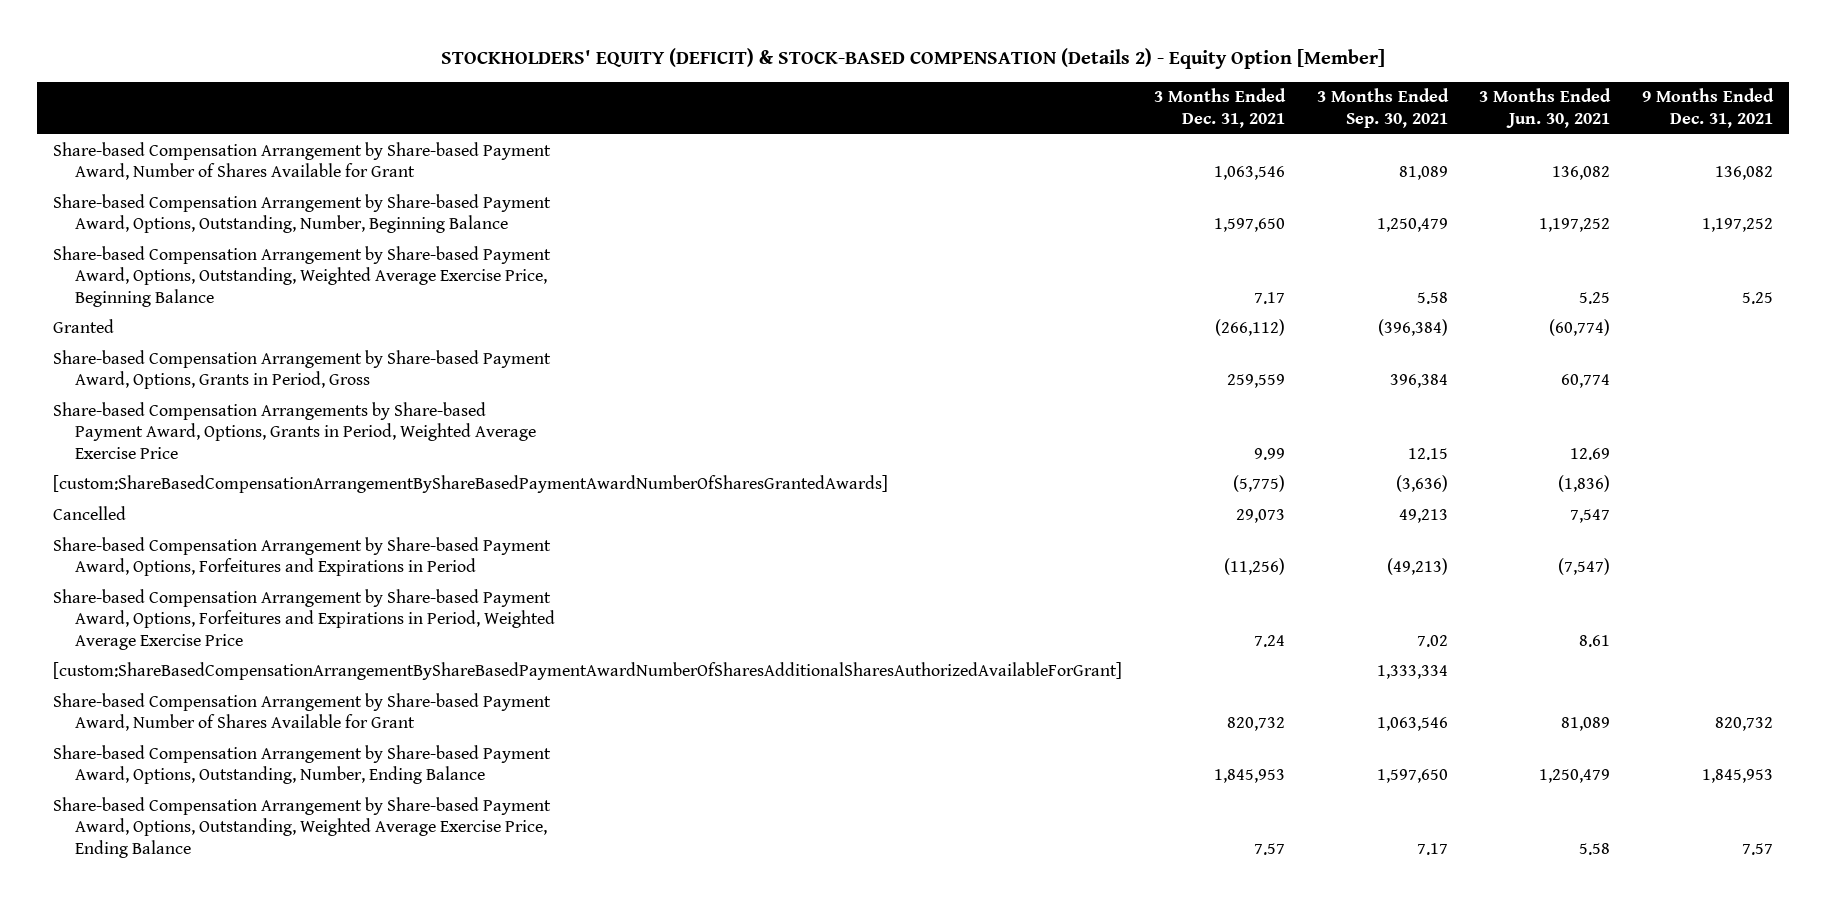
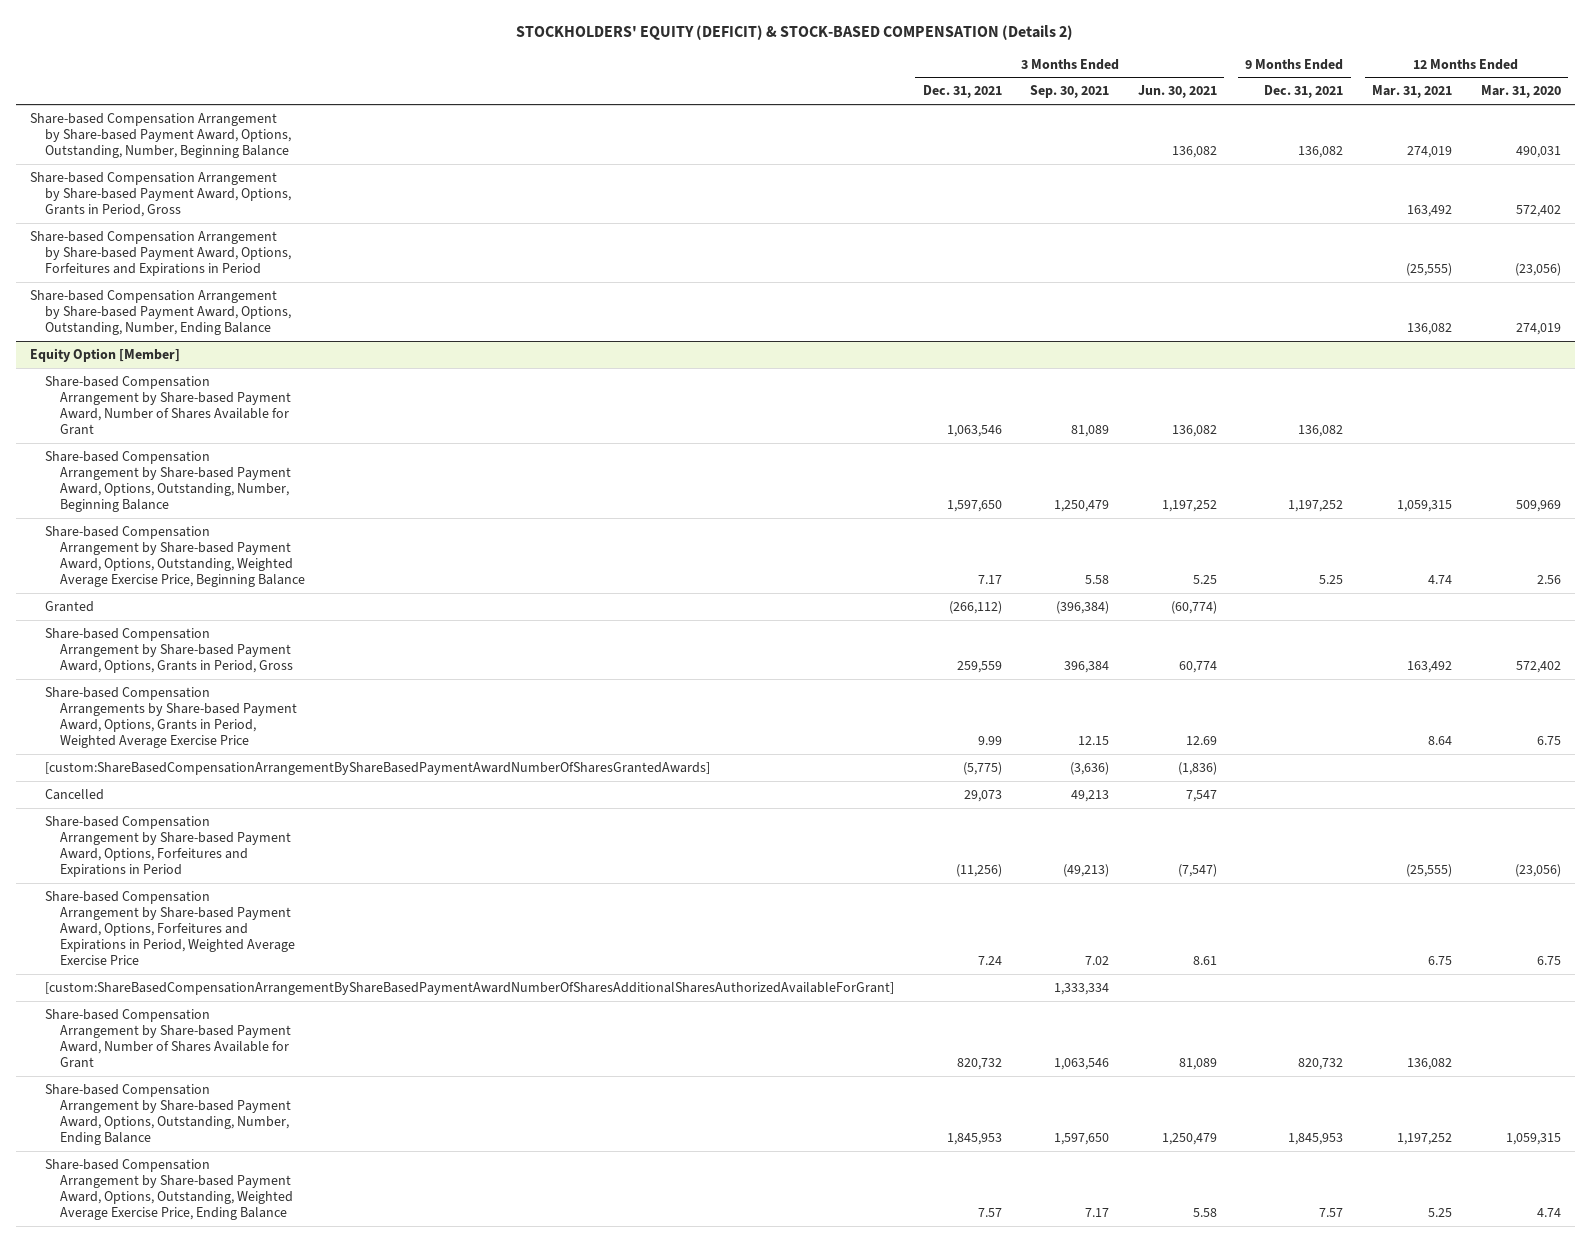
- STOCKHOLDERS' EQUITY (DEFICIT) & STOCK-BASED COMPENSATION (Details 2) - Equity Option [Member]
+ STOCKHOLDERS' EQUITY (DEFICIT) & STOCK-BASED COMPENSATION (Details 2)
- | 3 Months Ended Dec. 31, 2021 | 3 Months Ended Sep. 30, 2021 | 3 Months Ended Jun. 30, 2021 | 9 Months Ended Dec. 31, 2021
+ | 3 Months Ended Dec. 31, 2021 | 3 Months Ended Sep. 30, 2021 | 3 Months Ended Jun. 30, 2021 | 9 Months Ended Dec. 31, 2021 | 12 Months Ended Mar. 31, 2021 | 12 Months Ended Mar. 31, 2020
+ Share-based Compensation Arrangement by Share-based Payment Award, Options, Outstanding, Number, Beginning Balance | | | 136,082 | 136,082 | 274,019 | 490,031
+ Share-based Compensation Arrangement by Share-based Payment Award, Options, Grants in Period, Gross | | | | | 163,492 | 572,402
+ Share-based Compensation Arrangement by Share-based Payment Award, Options, Forfeitures and Expirations in Period | | | | | (25,555) | (23,056)
+ Share-based Compensation Arrangement by Share-based Payment Award, Options, Outstanding, Number, Ending Balance | | | | | 136,082 | 274,019
+ Equity Option [Member]

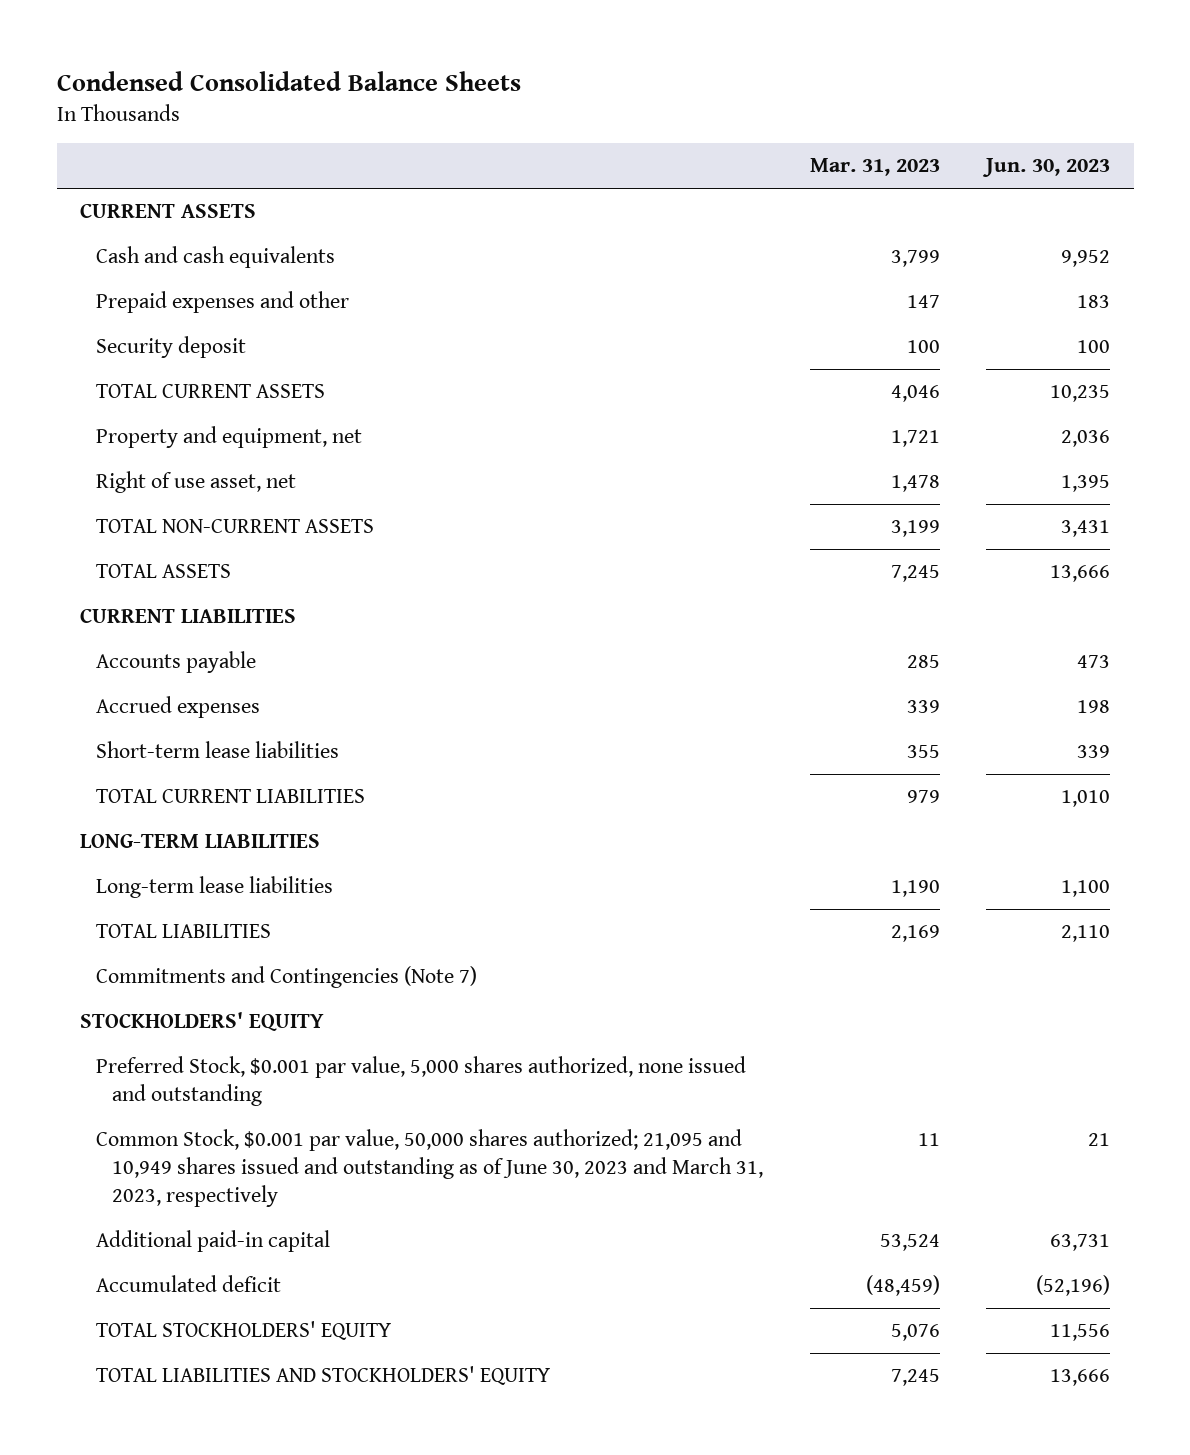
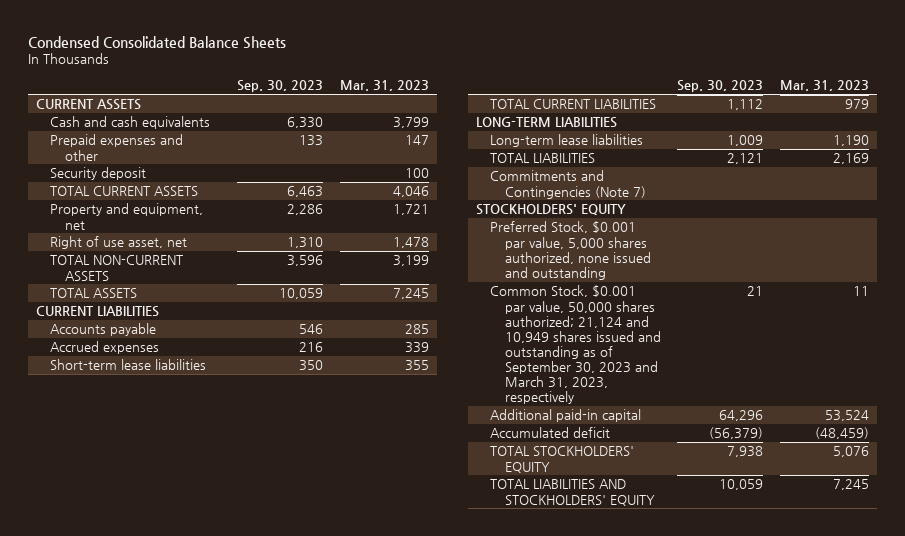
- | Mar. 31, 2023 | Jun. 30, 2023
+ | Sep. 30, 2023 | Mar. 31, 2023
- Common Stock, $0.001 par value, 50,000 shares authorized; 21,095 and 10,949 shares issued and outstanding as of June 30, 2023 and March 31, 2023, respectively | 11 | 21
+ Common Stock, $0.001 par value, 50,000 shares authorized; 21,124 and 10,949 shares issued and outstanding as of September 30, 2023 and March 31, 2023, respectively | 21 | 11

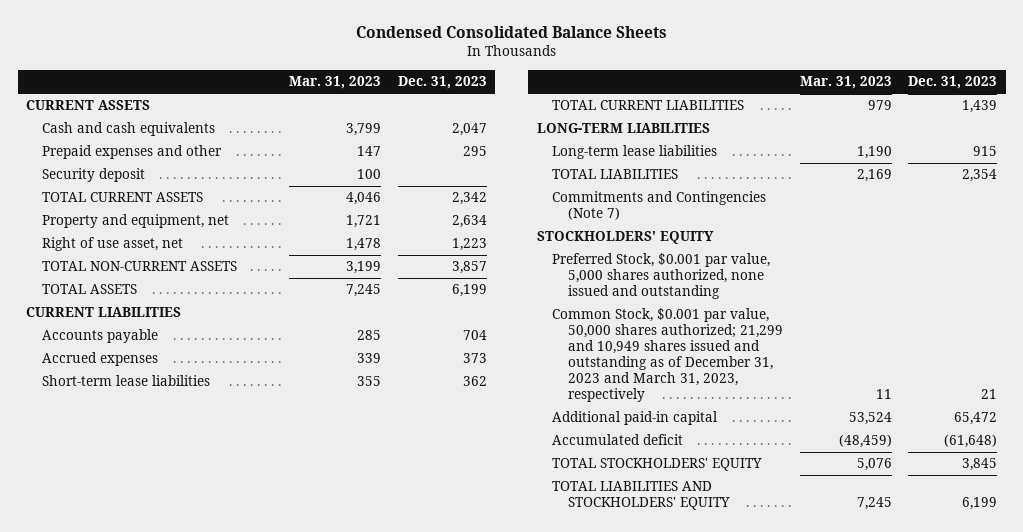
- | Sep. 30, 2023 | Mar. 31, 2023
+ | Mar. 31, 2023 | Dec. 31, 2023
- Common Stock, $0.001 par value, 50,000 shares authorized; 21,124 and 10,949 shares issued and outstanding as of September 30, 2023 and March 31, 2023, respectively | 21 | 11
+ Common Stock, $0.001 par value, 50,000 shares authorized; 21,299 and 10,949 shares issued and outstanding as of December 31, 2023 and March 31, 2023, respectively | 11 | 21

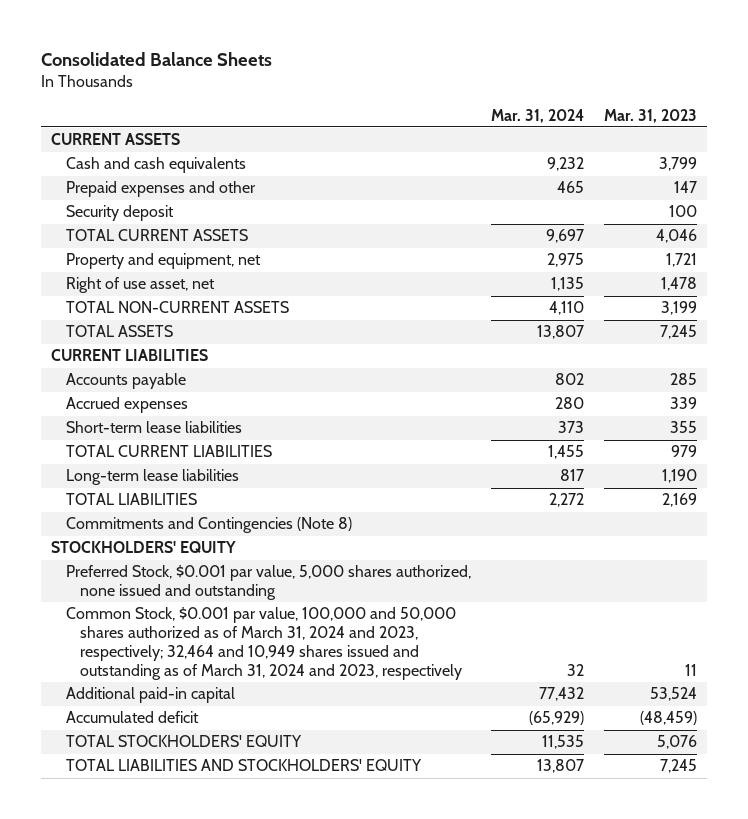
- Condensed Consolidated Balance Sheets
+ Consolidated Balance Sheets
- | Mar. 31, 2023 | Dec. 31, 2023
+ | Mar. 31, 2024 | Mar. 31, 2023
- LONG-TERM LIABILITIES
- Commitments and Contingencies (Note 7)
+ Commitments and Contingencies (Note 8)
- Common Stock, $0.001 par value, 50,000 shares authorized; 21,299 and 10,949 shares issued and outstanding as of December 31, 2023 and March 31, 2023, respectively | 11 | 21
+ Common Stock, $0.001 par value, 100,000 and 50,000 shares authorized as of March 31, 2024 and 2023, respectively; 32,464 and 10,949 shares issued and outstanding as of March 31, 2024 and 2023, respectively | 32 | 11

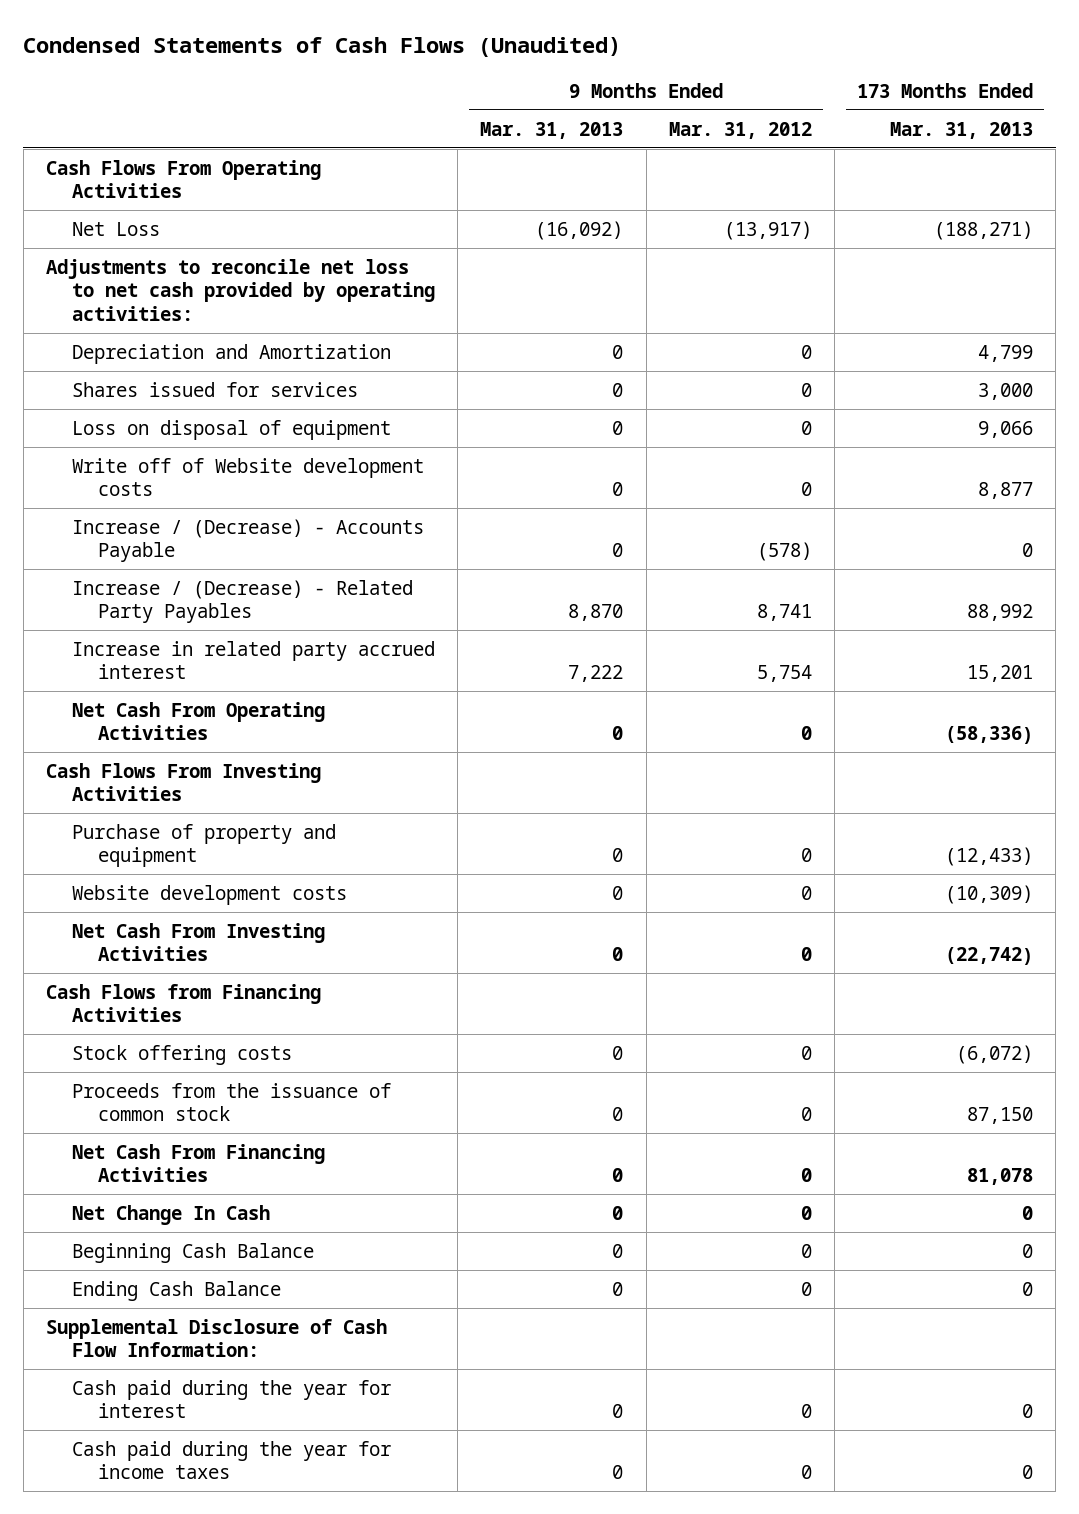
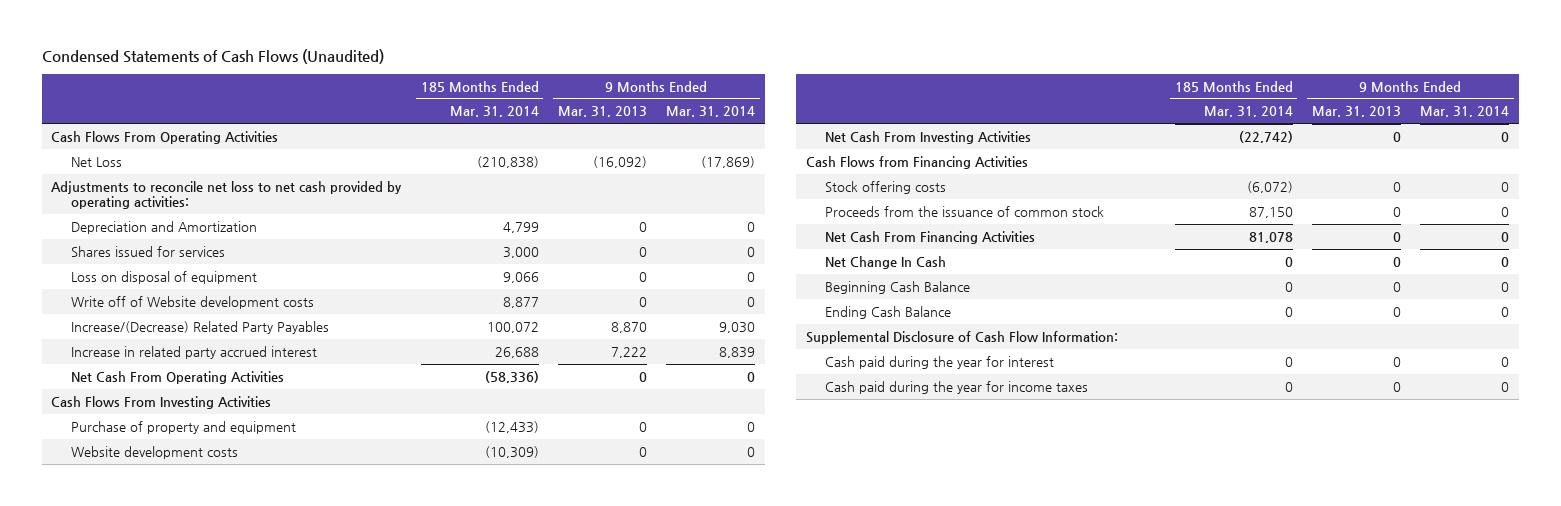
- | 9 Months Ended Mar. 31, 2013 | 9 Months Ended Mar. 31, 2012 | 173 Months Ended Mar. 31, 2013
+ | 185 Months Ended Mar. 31, 2014 | 9 Months Ended Mar. 31, 2013 | 9 Months Ended Mar. 31, 2014
- Increase / (Decrease) - Accounts Payable | 0 | (578) | 0
- Increase / (Decrease) - Related Party Payables | 8,870 | 8,741 | 88,992
+ Increase/(Decrease) Related Party Payables | 100,072 | 8,870 | 9,030

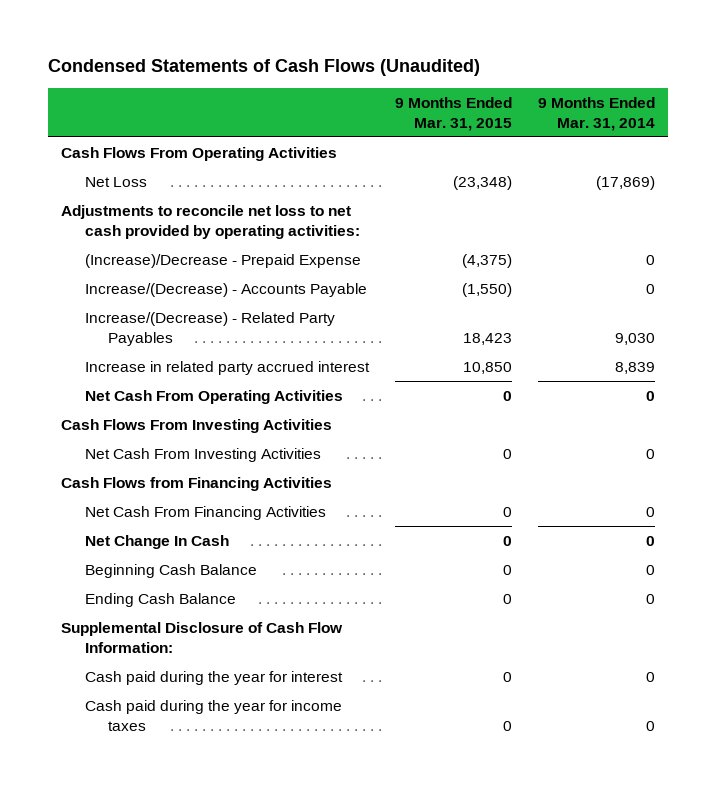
- | 185 Months Ended Mar. 31, 2014 | 9 Months Ended Mar. 31, 2013 | 9 Months Ended Mar. 31, 2014
+ | 9 Months Ended Mar. 31, 2015 | 9 Months Ended Mar. 31, 2014
- Depreciation and Amortization | 4,799 | 0 | 0
- Shares issued for services | 3,000 | 0 | 0
- Loss on disposal of equipment | 9,066 | 0 | 0
- Write off of Website development costs | 8,877 | 0 | 0
- Increase/(Decrease) Related Party Payables | 100,072 | 8,870 | 9,030
+ (Increase)/Decrease - Prepaid Expense | (4,375) | 0
+ Increase/(Decrease) - Accounts Payable | (1,550) | 0
+ Increase/(Decrease) - Related Party Payables | 18,423 | 9,030
- Purchase of property and equipment | (12,433) | 0 | 0
- Website development costs | (10,309) | 0 | 0
- Stock offering costs | (6,072) | 0 | 0
- Proceeds from the issuance of common stock | 87,150 | 0 | 0

